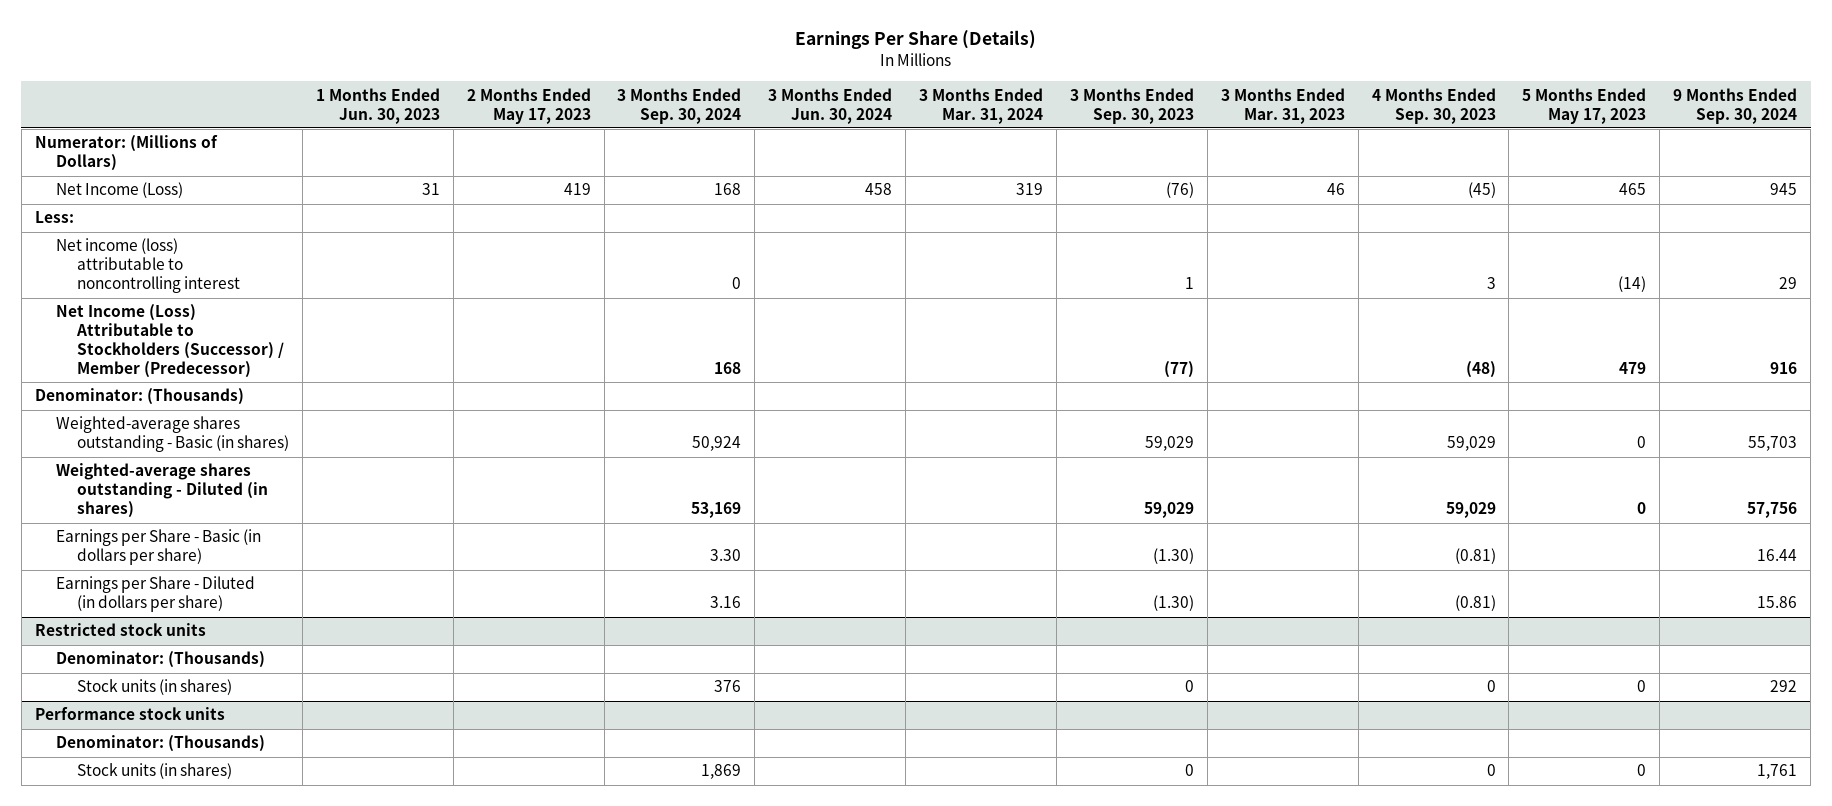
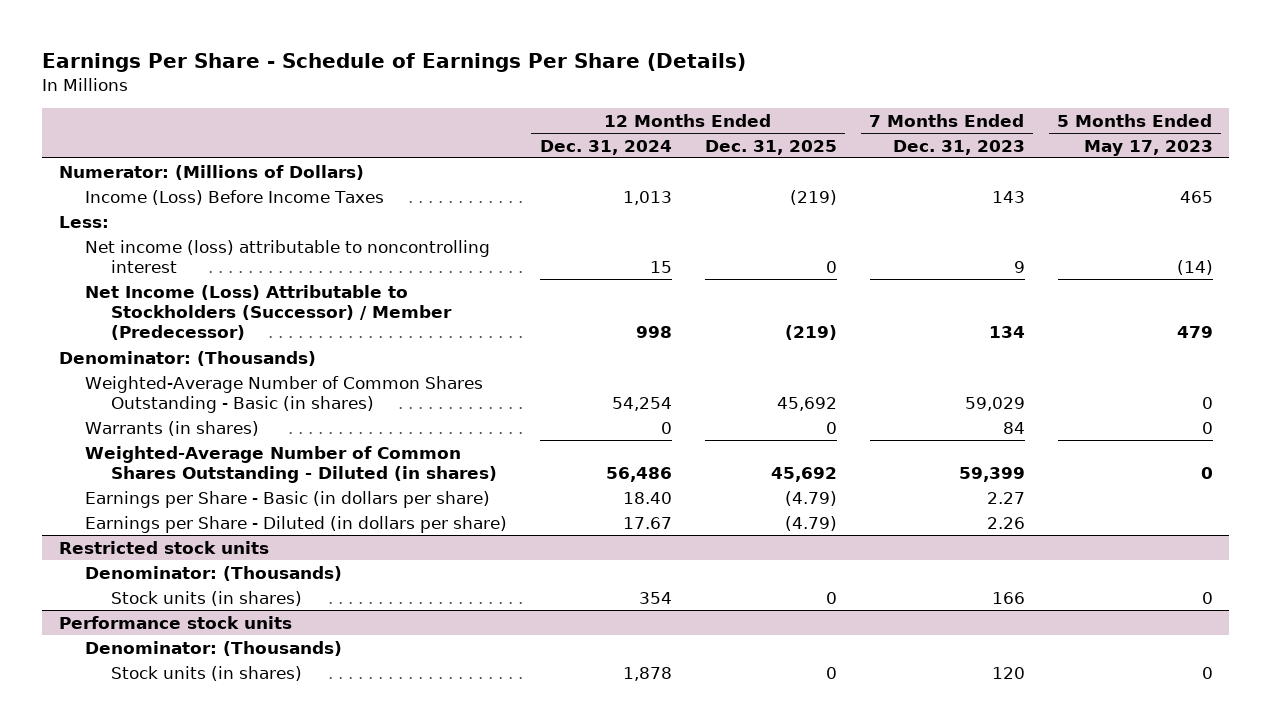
- Earnings Per Share (Details)
+ Earnings Per Share - Schedule of Earnings Per Share (Details)
- | 1 Months Ended Jun. 30, 2023 | 2 Months Ended May 17, 2023 | 3 Months Ended Sep. 30, 2024 | 3 Months Ended Jun. 30, 2024 | 3 Months Ended Mar. 31, 2024 | 3 Months Ended Sep. 30, 2023 | 3 Months Ended Mar. 31, 2023 | 4 Months Ended Sep. 30, 2023 | 5 Months Ended May 17, 2023 | 9 Months Ended Sep. 30, 2024
+ | 12 Months Ended Dec. 31, 2024 | 12 Months Ended Dec. 31, 2025 | 7 Months Ended Dec. 31, 2023 | 5 Months Ended May 17, 2023
- Net Income (Loss) | 31 | 419 | 168 | 458 | 319 | (76) | 46 | (45) | 465 | 945
+ Income (Loss) Before Income Taxes | 1,013 | (219) | 143 | 465
- Weighted-average shares outstanding - Basic (in shares) | | | 50,924 | | | 59,029 | | 59,029 | 0 | 55,703
- Weighted-average shares outstanding - Diluted (in shares) | | | 53,169 | | | 59,029 | | 59,029 | 0 | 57,756
+ Weighted-Average Number of Common Shares Outstanding - Basic (in shares) | 54,254 | 45,692 | 59,029 | 0
+ Warrants (in shares) | 0 | 0 | 84 | 0
+ Weighted-Average Number of Common Shares Outstanding - Diluted (in shares) | 56,486 | 45,692 | 59,399 | 0

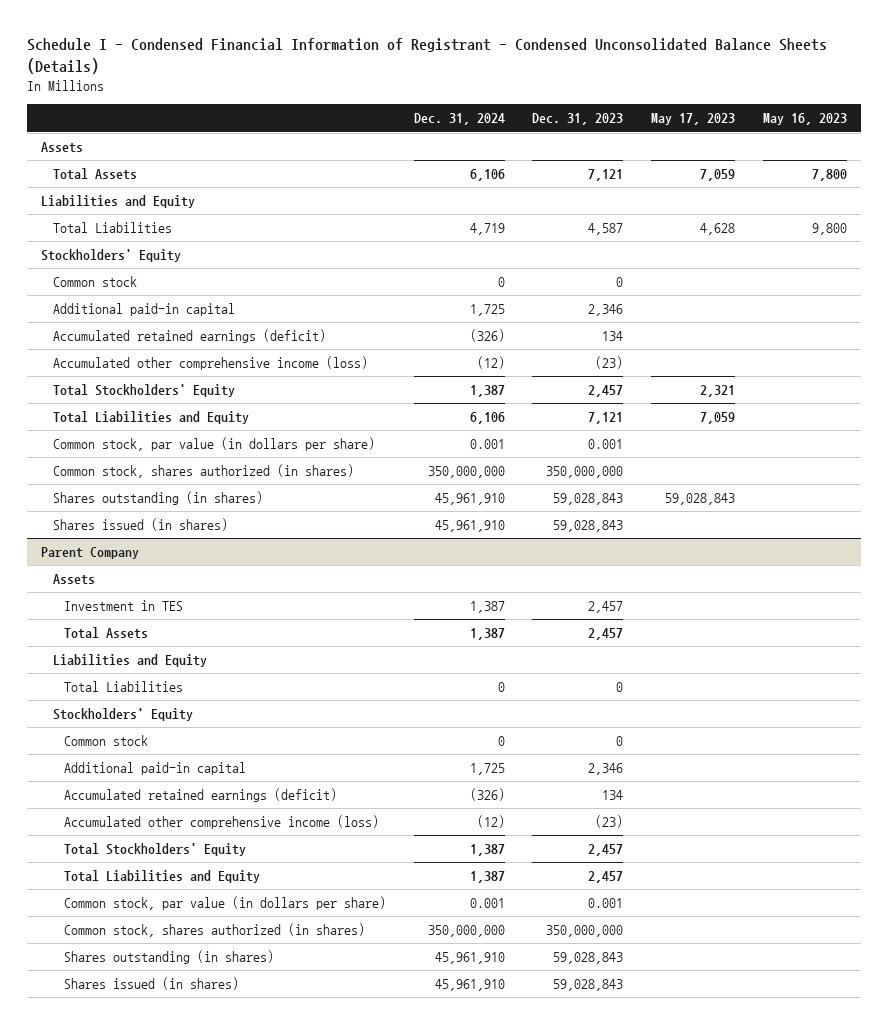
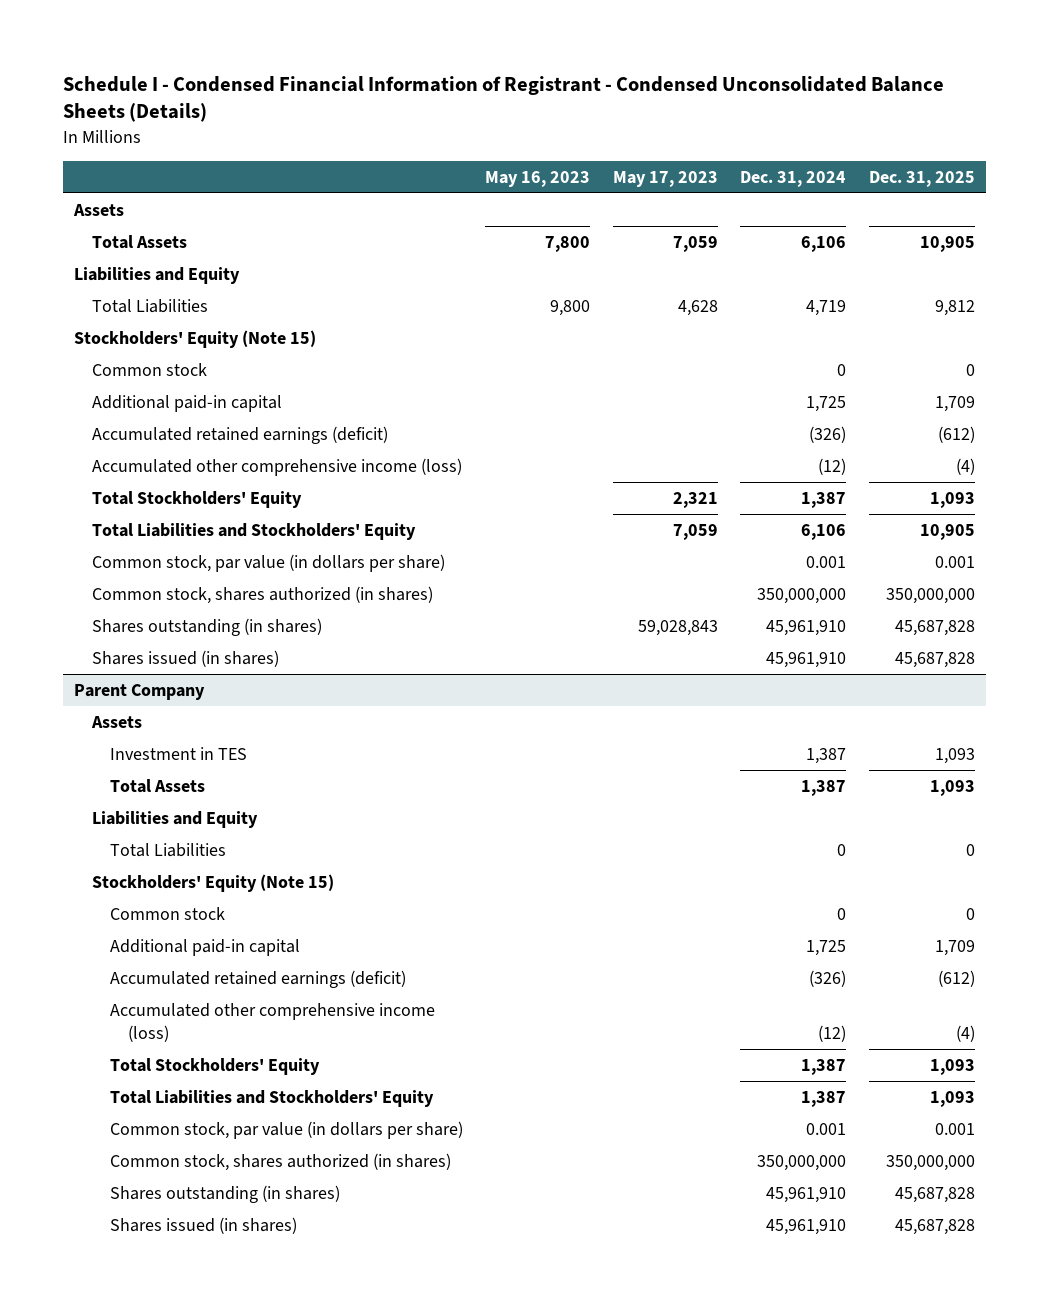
- | Dec. 31, 2024 | Dec. 31, 2023 | May 17, 2023 | May 16, 2023
+ | May 16, 2023 | May 17, 2023 | Dec. 31, 2024 | Dec. 31, 2025
- Stockholders' Equity
+ Stockholders' Equity (Note 15)
- Total Liabilities and Equity | 6,106 | 7,121 | 7,059 |
+ Total Liabilities and Stockholders' Equity | | 7,059 | 6,106 | 10,905
@ Parent Company
- Stockholders' Equity
+ Stockholders' Equity (Note 15)
- Total Liabilities and Equity | 1,387 | 2,457 | |
+ Total Liabilities and Stockholders' Equity | | | 1,387 | 1,093

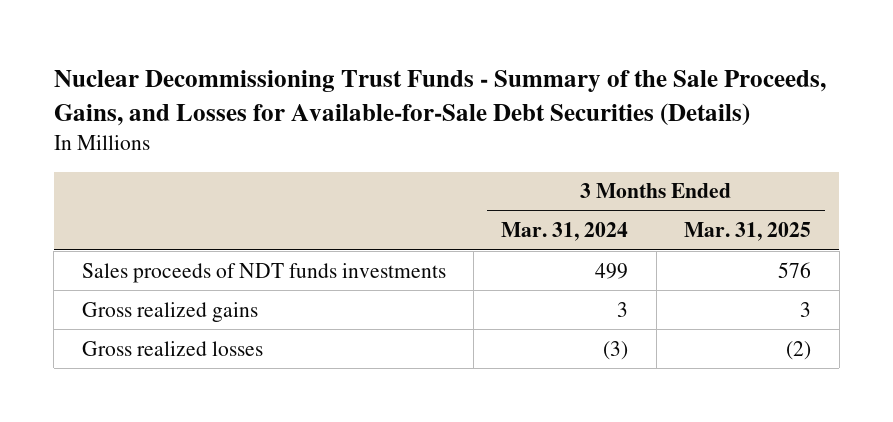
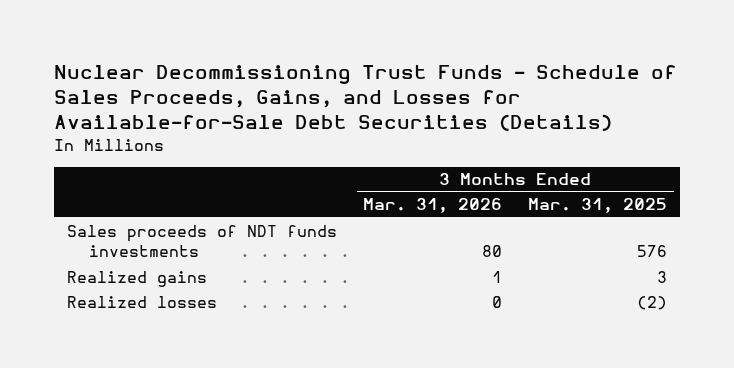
- Nuclear Decommissioning Trust Funds - Summary of the Sale Proceeds, Gains, and Losses for Available-for-Sale Debt Securities (Details)
+ Nuclear Decommissioning Trust Funds - Schedule of Sales Proceeds, Gains, and Losses for Available-for-Sale Debt Securities (Details)
- | 3 Months Ended Mar. 31, 2024 | 3 Months Ended Mar. 31, 2025
+ | 3 Months Ended Mar. 31, 2026 | 3 Months Ended Mar. 31, 2025
- Gross realized gains | 3 | 3
- Gross realized losses | (3) | (2)
+ Realized gains | 1 | 3
+ Realized losses | 0 | (2)

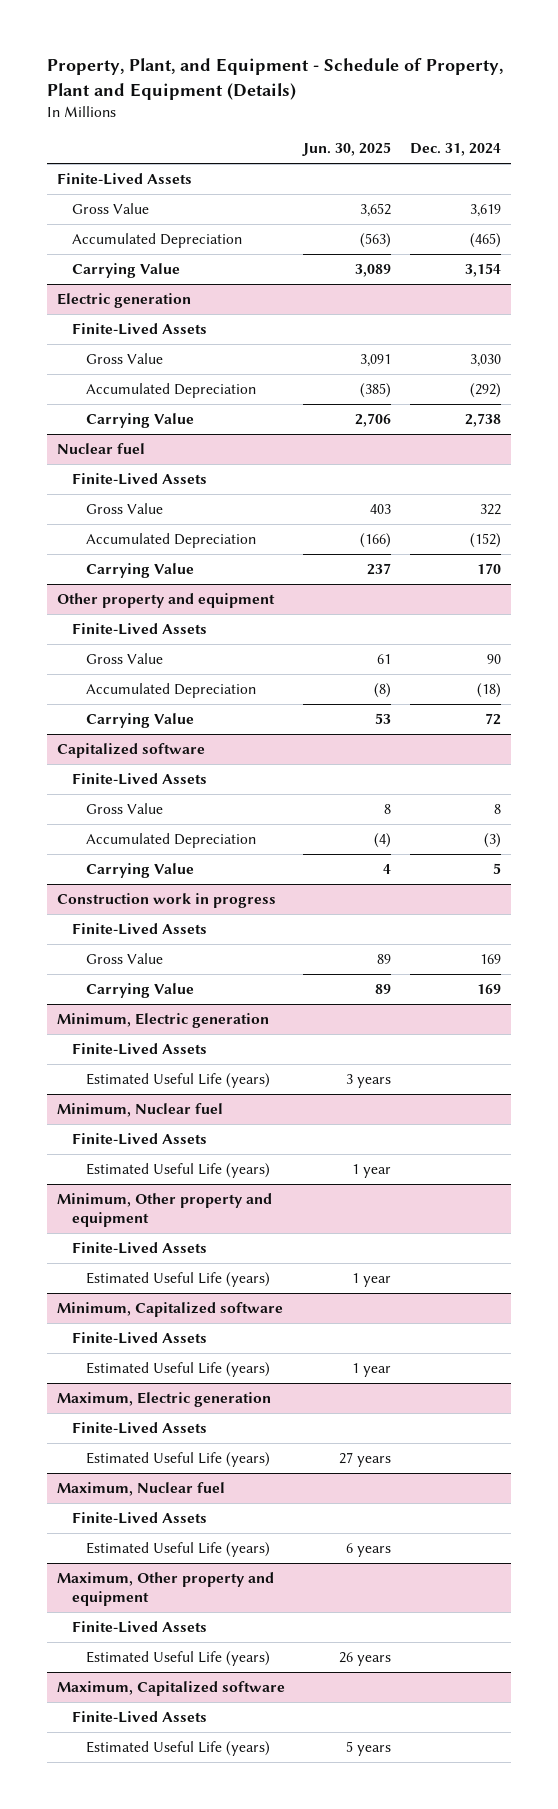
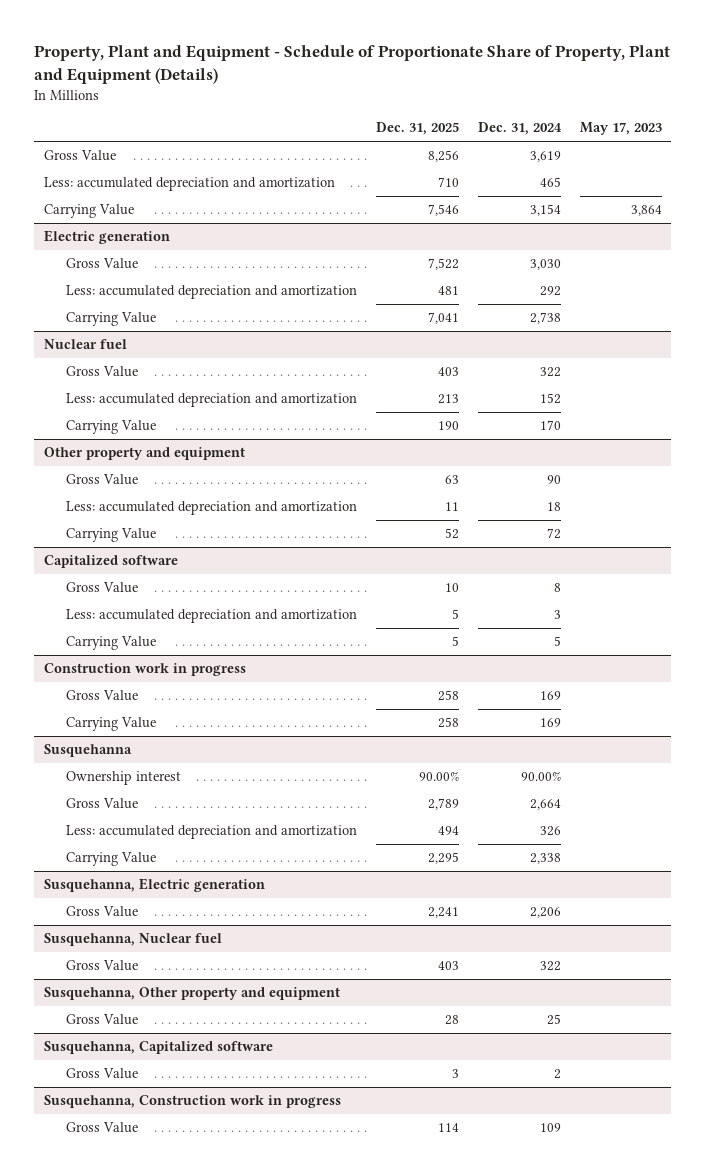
- Property, Plant, and Equipment - Schedule of Property, Plant and Equipment (Details)
+ Property, Plant and Equipment - Schedule of Proportionate Share of Property, Plant and Equipment (Details)
- | Jun. 30, 2025 | Dec. 31, 2024
+ | Dec. 31, 2025 | Dec. 31, 2024 | May 17, 2023
- Finite-Lived Assets
- Accumulated Depreciation | (563) | (465)
+ Less: accumulated depreciation and amortization | 710 | 465 |
@ Electric generation
- Finite-Lived Assets
- Accumulated Depreciation | (385) | (292)
+ Less: accumulated depreciation and amortization | 481 | 292 |
@ Nuclear fuel
- Finite-Lived Assets
- Accumulated Depreciation | (166) | (152)
+ Less: accumulated depreciation and amortization | 213 | 152 |
@ Other property and equipment
- Finite-Lived Assets
- Accumulated Depreciation | (8) | (18)
+ Less: accumulated depreciation and amortization | 11 | 18 |
@ Capitalized software
- Finite-Lived Assets
- Accumulated Depreciation | (4) | (3)
+ Less: accumulated depreciation and amortization | 5 | 3 |
@ Construction work in progress
- Finite-Lived Assets
- Minimum, Electric generation
- Finite-Lived Assets
- Estimated Useful Life (years) | 3 years |
- Minimum, Nuclear fuel
- Finite-Lived Assets
- Estimated Useful Life (years) | 1 year |
- Minimum, Other property and equipment
- Finite-Lived Assets
- Estimated Useful Life (years) | 1 year |
- Minimum, Capitalized software
- Finite-Lived Assets
- Estimated Useful Life (years) | 1 year |
- Maximum, Electric generation
- Finite-Lived Assets
- Estimated Useful Life (years) | 27 years |
- Maximum, Nuclear fuel
- Finite-Lived Assets
- Estimated Useful Life (years) | 6 years |
- Maximum, Other property and equipment
- Finite-Lived Assets
- Estimated Useful Life (years) | 26 years |
- Maximum, Capitalized software
- Finite-Lived Assets
- Estimated Useful Life (years) | 5 years |
+ Susquehanna
+ Ownership interest | 90.00% | 90.00% |
+ Gross Value | 2,789 | 2,664 |
+ Less: accumulated depreciation and amortization | 494 | 326 |
+ Carrying Value | 2,295 | 2,338 |
+ Susquehanna, Electric generation
+ Gross Value | 2,241 | 2,206 |
+ Susquehanna, Nuclear fuel
+ Gross Value | 403 | 322 |
+ Susquehanna, Other property and equipment
+ Gross Value | 28 | 25 |
+ Susquehanna, Capitalized software
+ Gross Value | 3 | 2 |
+ Susquehanna, Construction work in progress
+ Gross Value | 114 | 109 |

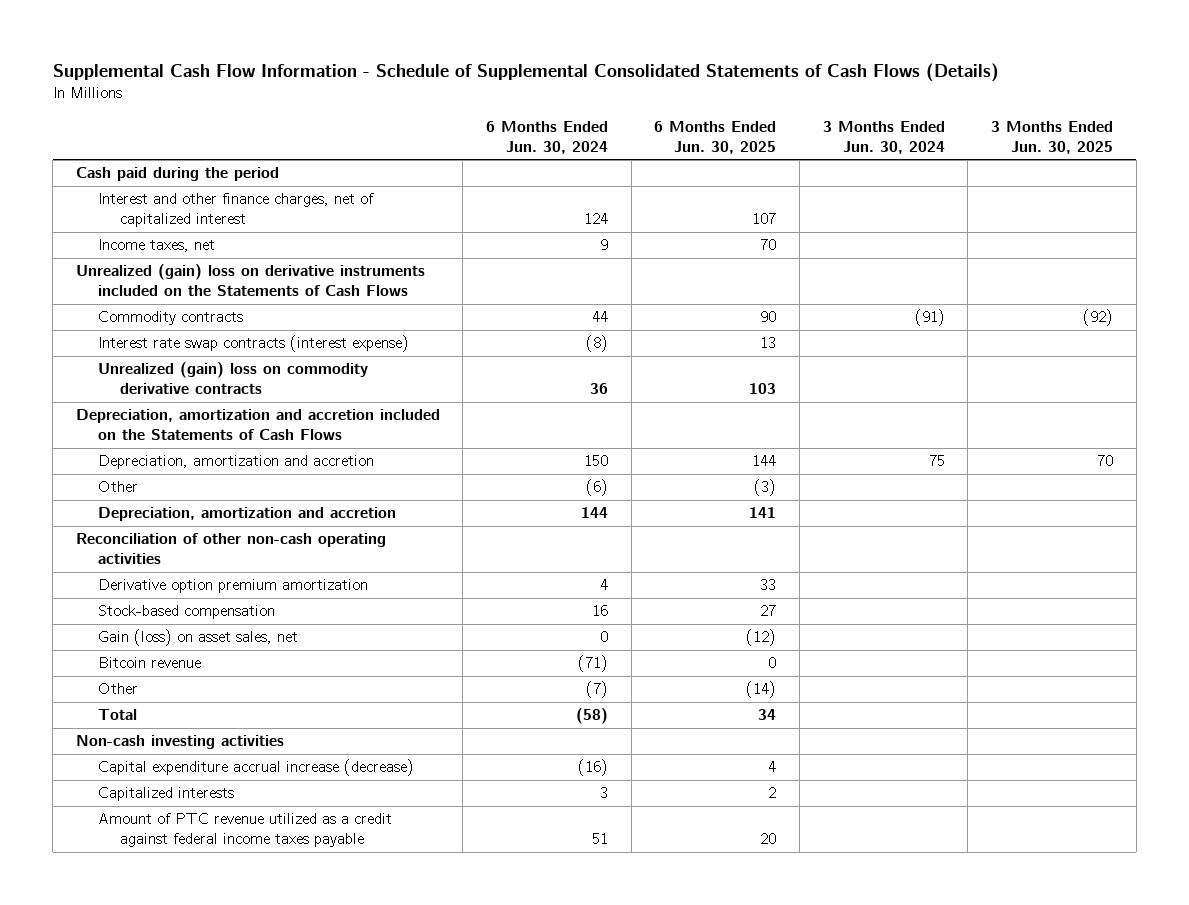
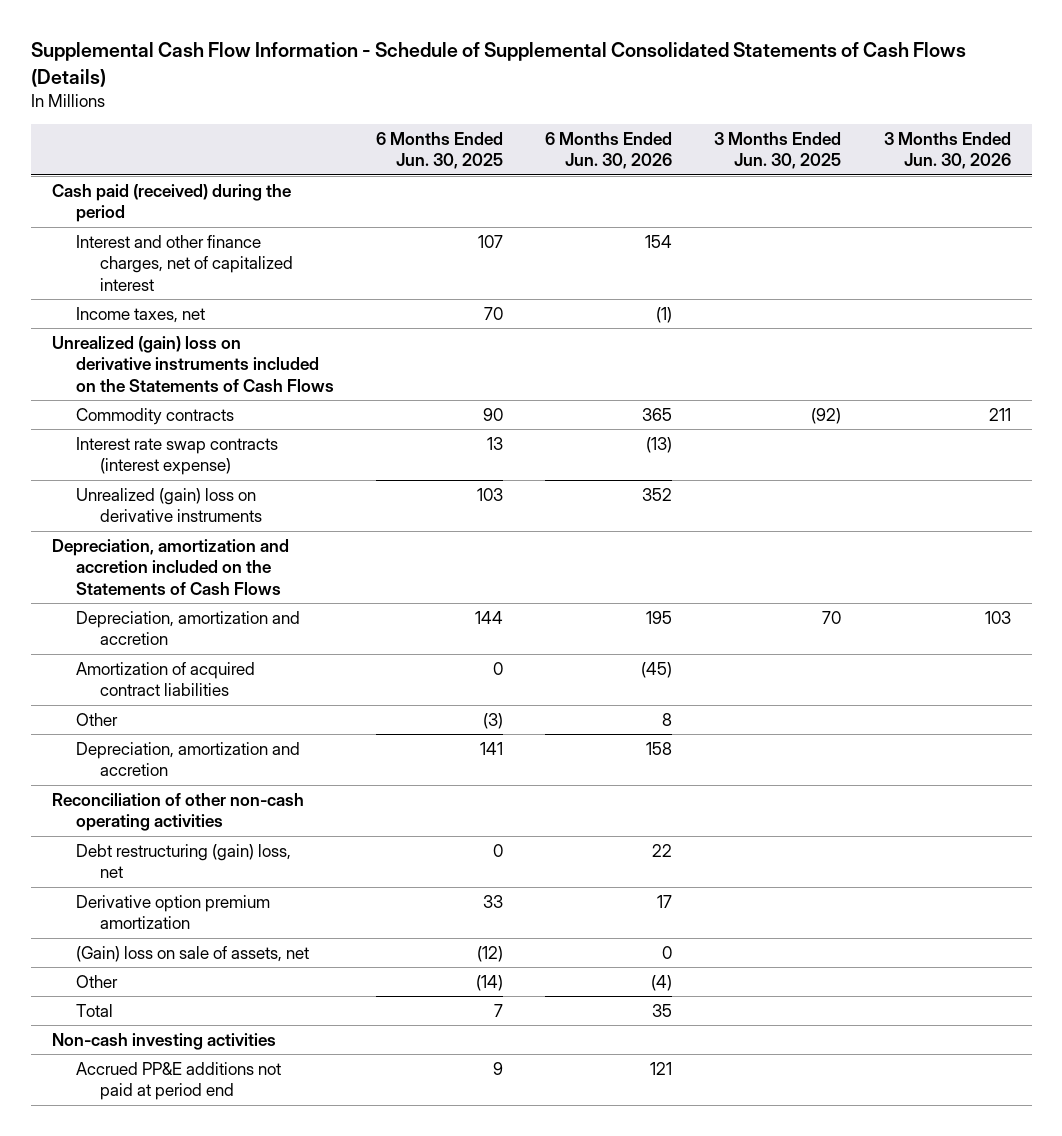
- | 6 Months Ended Jun. 30, 2024 | 6 Months Ended Jun. 30, 2025 | 3 Months Ended Jun. 30, 2024 | 3 Months Ended Jun. 30, 2025
+ | 6 Months Ended Jun. 30, 2025 | 6 Months Ended Jun. 30, 2026 | 3 Months Ended Jun. 30, 2025 | 3 Months Ended Jun. 30, 2026
- Cash paid during the period
+ Cash paid (received) during the period
- Unrealized (gain) loss on commodity derivative contracts | 36 | 103 | |
+ Unrealized (gain) loss on derivative instruments | 103 | 352 | |
+ Amortization of acquired contract liabilities | 0 | (45) | |
+ Debt restructuring (gain) loss, net | 0 | 22 | |
- Stock-based compensation | 16 | 27 | |
- Gain (loss) on asset sales, net | 0 | (12) | |
- Bitcoin revenue | (71) | 0 | |
+ (Gain) loss on sale of assets, net | (12) | 0 | |
- Total | (58) | 34 | |
+ Total | 7 | 35 | |
- Capital expenditure accrual increase (decrease) | (16) | 4 | |
- Capitalized interests | 3 | 2 | |
- Amount of PTC revenue utilized as a credit against federal income taxes payable | 51 | 20 | |
+ Accrued PP&E additions not paid at period end | 9 | 121 | |

